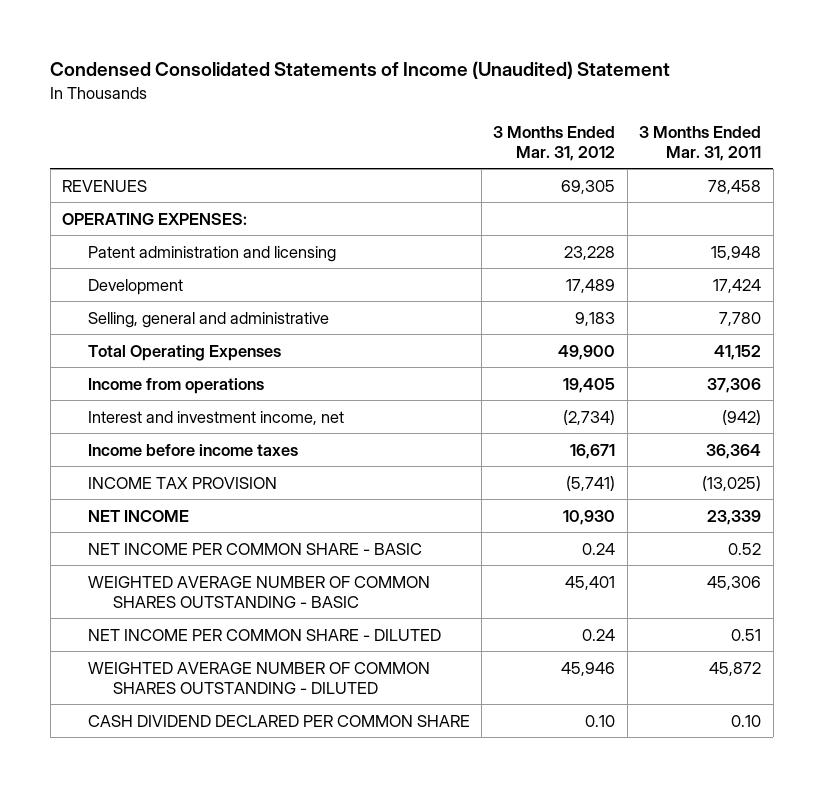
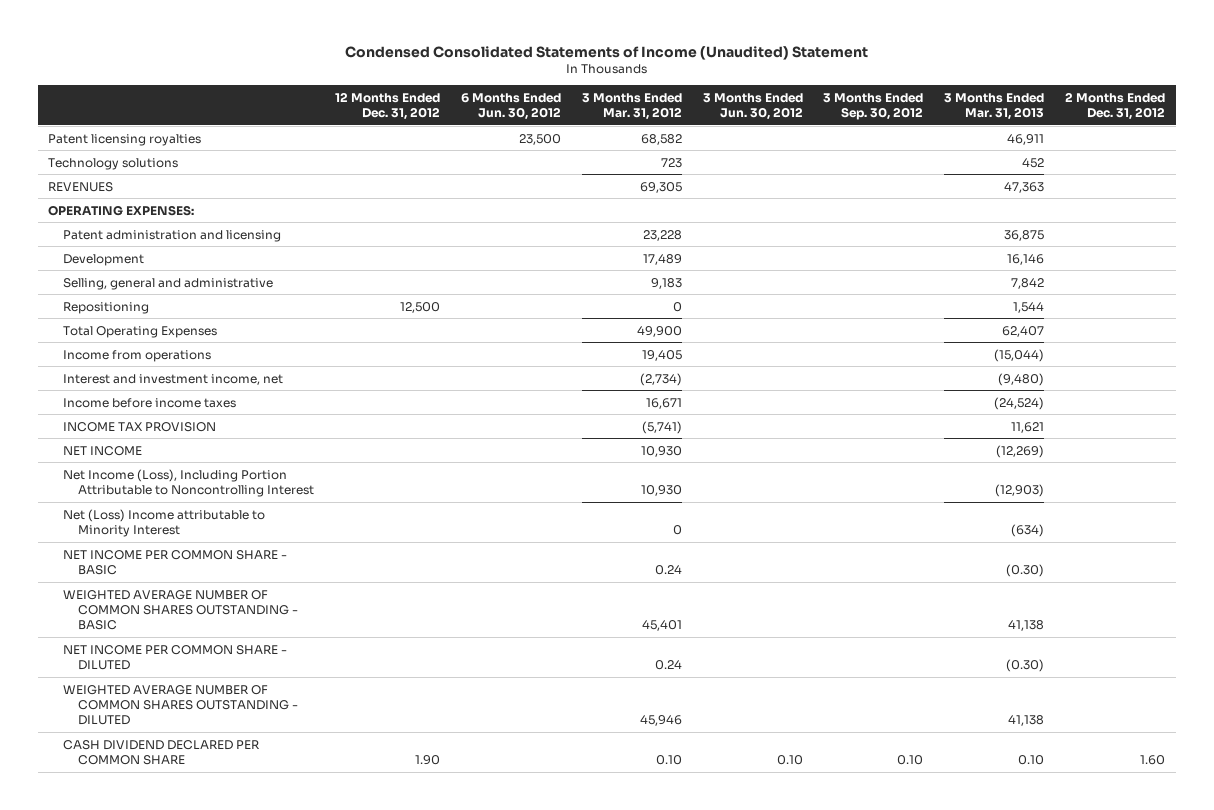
- | 3 Months Ended Mar. 31, 2012 | 3 Months Ended Mar. 31, 2011
+ | 12 Months Ended Dec. 31, 2012 | 6 Months Ended Jun. 30, 2012 | 3 Months Ended Mar. 31, 2012 | 3 Months Ended Jun. 30, 2012 | 3 Months Ended Sep. 30, 2012 | 3 Months Ended Mar. 31, 2013 | 2 Months Ended Dec. 31, 2012
+ Patent licensing royalties | | 23,500 | 68,582 | | | 46,911 |
+ Technology solutions | | | 723 | | | 452 |
+ Repositioning | 12,500 | | 0 | | | 1,544 |
+ Net Income (Loss), Including Portion Attributable to Noncontrolling Interest | | | 10,930 | | | (12,903) |
+ Net (Loss) Income attributable to Minority Interest | | | 0 | | | (634) |

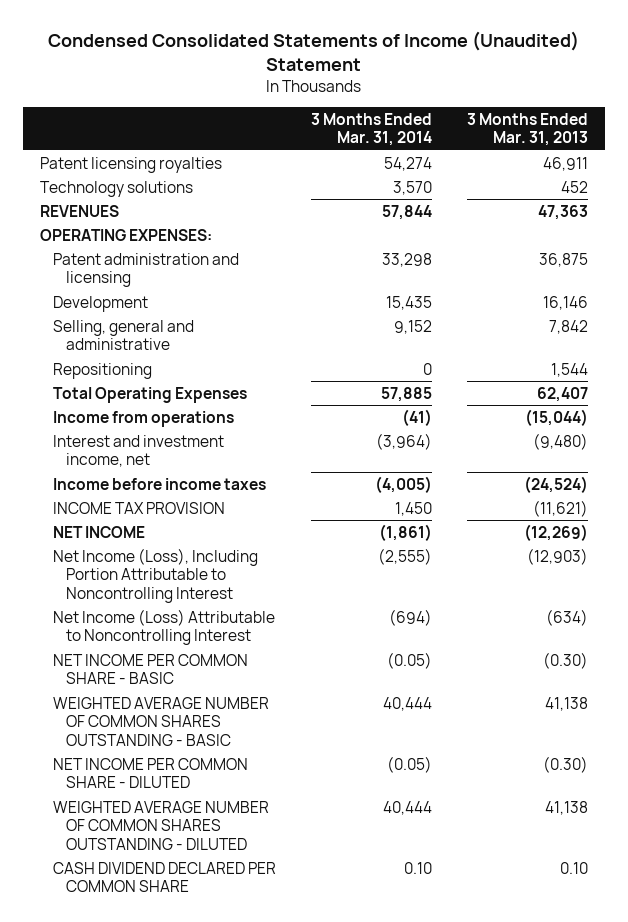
- | 12 Months Ended Dec. 31, 2012 | 6 Months Ended Jun. 30, 2012 | 3 Months Ended Mar. 31, 2012 | 3 Months Ended Jun. 30, 2012 | 3 Months Ended Sep. 30, 2012 | 3 Months Ended Mar. 31, 2013 | 2 Months Ended Dec. 31, 2012
+ | 3 Months Ended Mar. 31, 2014 | 3 Months Ended Mar. 31, 2013
- INCOME TAX PROVISION | | | (5,741) | | | 11,621 |
+ INCOME TAX PROVISION | 1,450 | (11,621)
- Net (Loss) Income attributable to Minority Interest | | | 0 | | | (634) |
+ Net Income (Loss) Attributable to Noncontrolling Interest | (694) | (634)

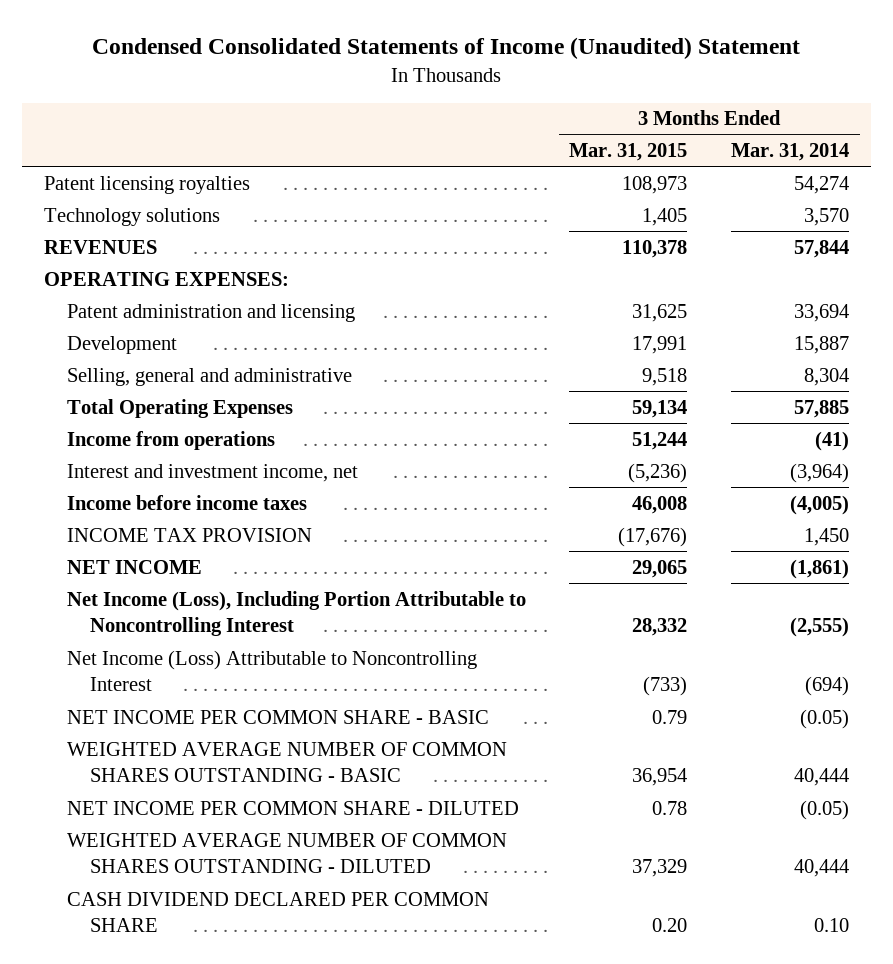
- | 3 Months Ended Mar. 31, 2014 | 3 Months Ended Mar. 31, 2013
+ | 3 Months Ended Mar. 31, 2015 | 3 Months Ended Mar. 31, 2014
- Patent administration and licensing | 33,298 | 36,875
- Development | 15,435 | 16,146
- Selling, general and administrative | 9,152 | 7,842
- Repositioning | 0 | 1,544
+ Patent administration and licensing | 31,625 | 33,694
+ Development | 17,991 | 15,887
+ Selling, general and administrative | 9,518 | 8,304

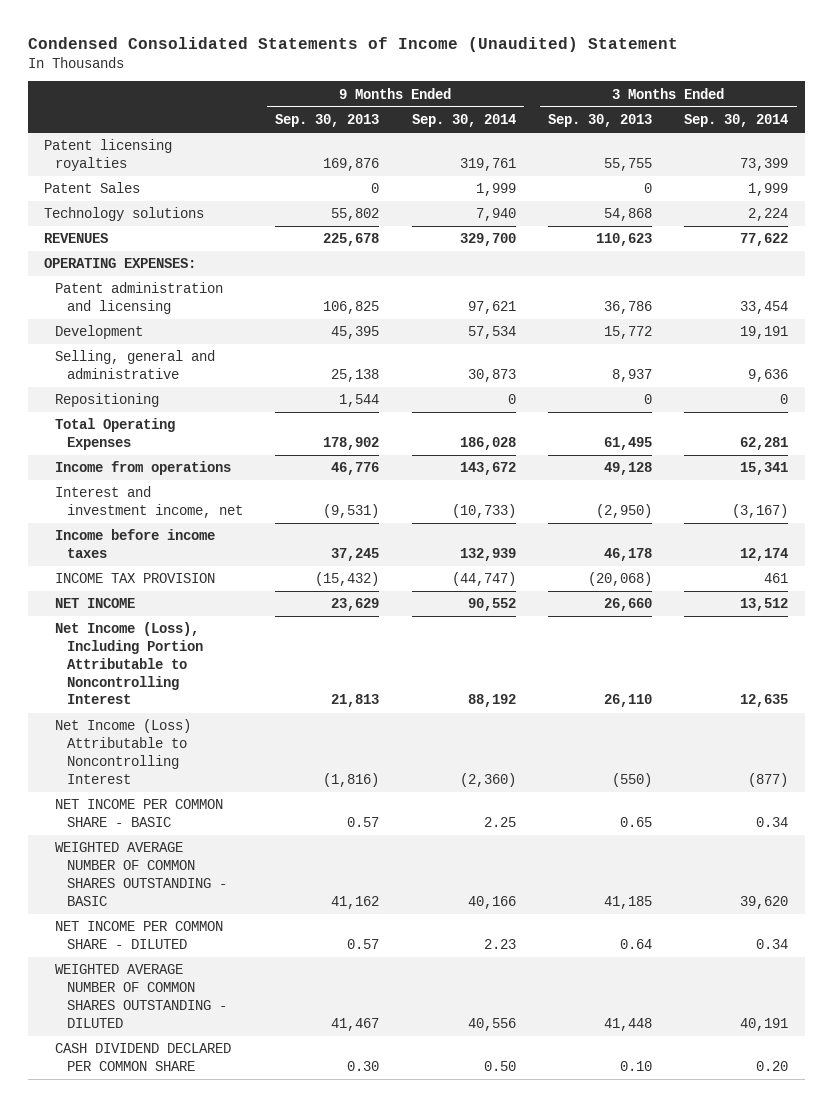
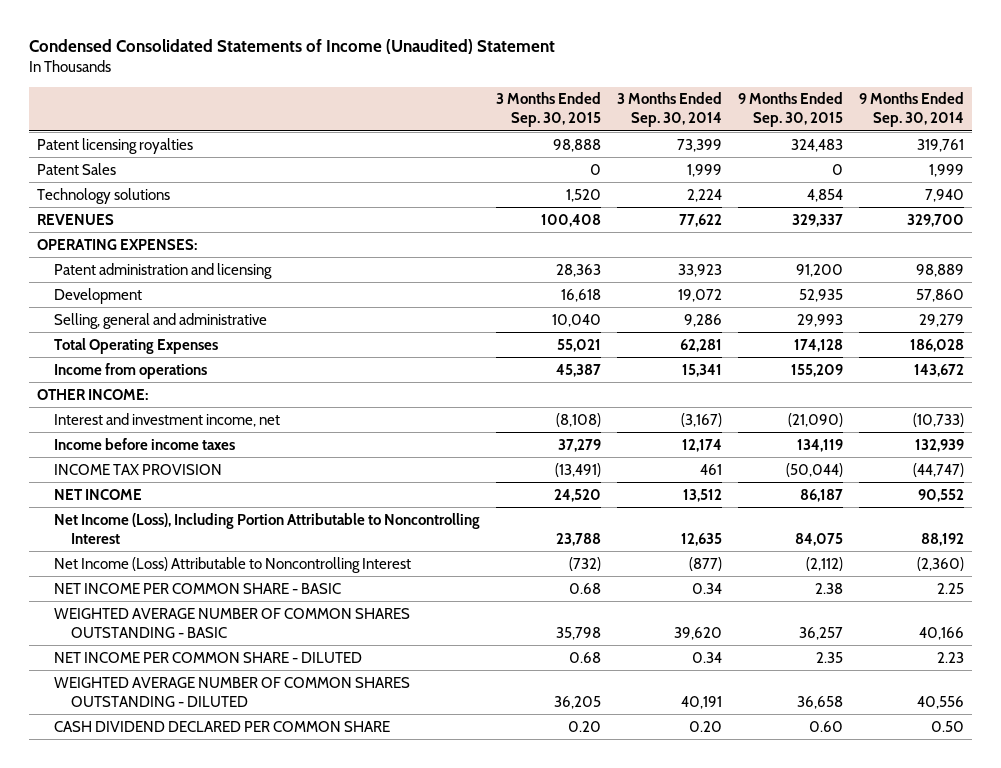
- | 9 Months Ended Sep. 30, 2013 | 9 Months Ended Sep. 30, 2014 | 3 Months Ended Sep. 30, 2013 | 3 Months Ended Sep. 30, 2014
+ | 3 Months Ended Sep. 30, 2015 | 3 Months Ended Sep. 30, 2014 | 9 Months Ended Sep. 30, 2015 | 9 Months Ended Sep. 30, 2014
- Patent administration and licensing | 106,825 | 97,621 | 36,786 | 33,454
- Development | 45,395 | 57,534 | 15,772 | 19,191
- Selling, general and administrative | 25,138 | 30,873 | 8,937 | 9,636
- Repositioning | 1,544 | 0 | 0 | 0
+ Patent administration and licensing | 28,363 | 33,923 | 91,200 | 98,889
+ Development | 16,618 | 19,072 | 52,935 | 57,860
+ Selling, general and administrative | 10,040 | 9,286 | 29,993 | 29,279
+ OTHER INCOME:

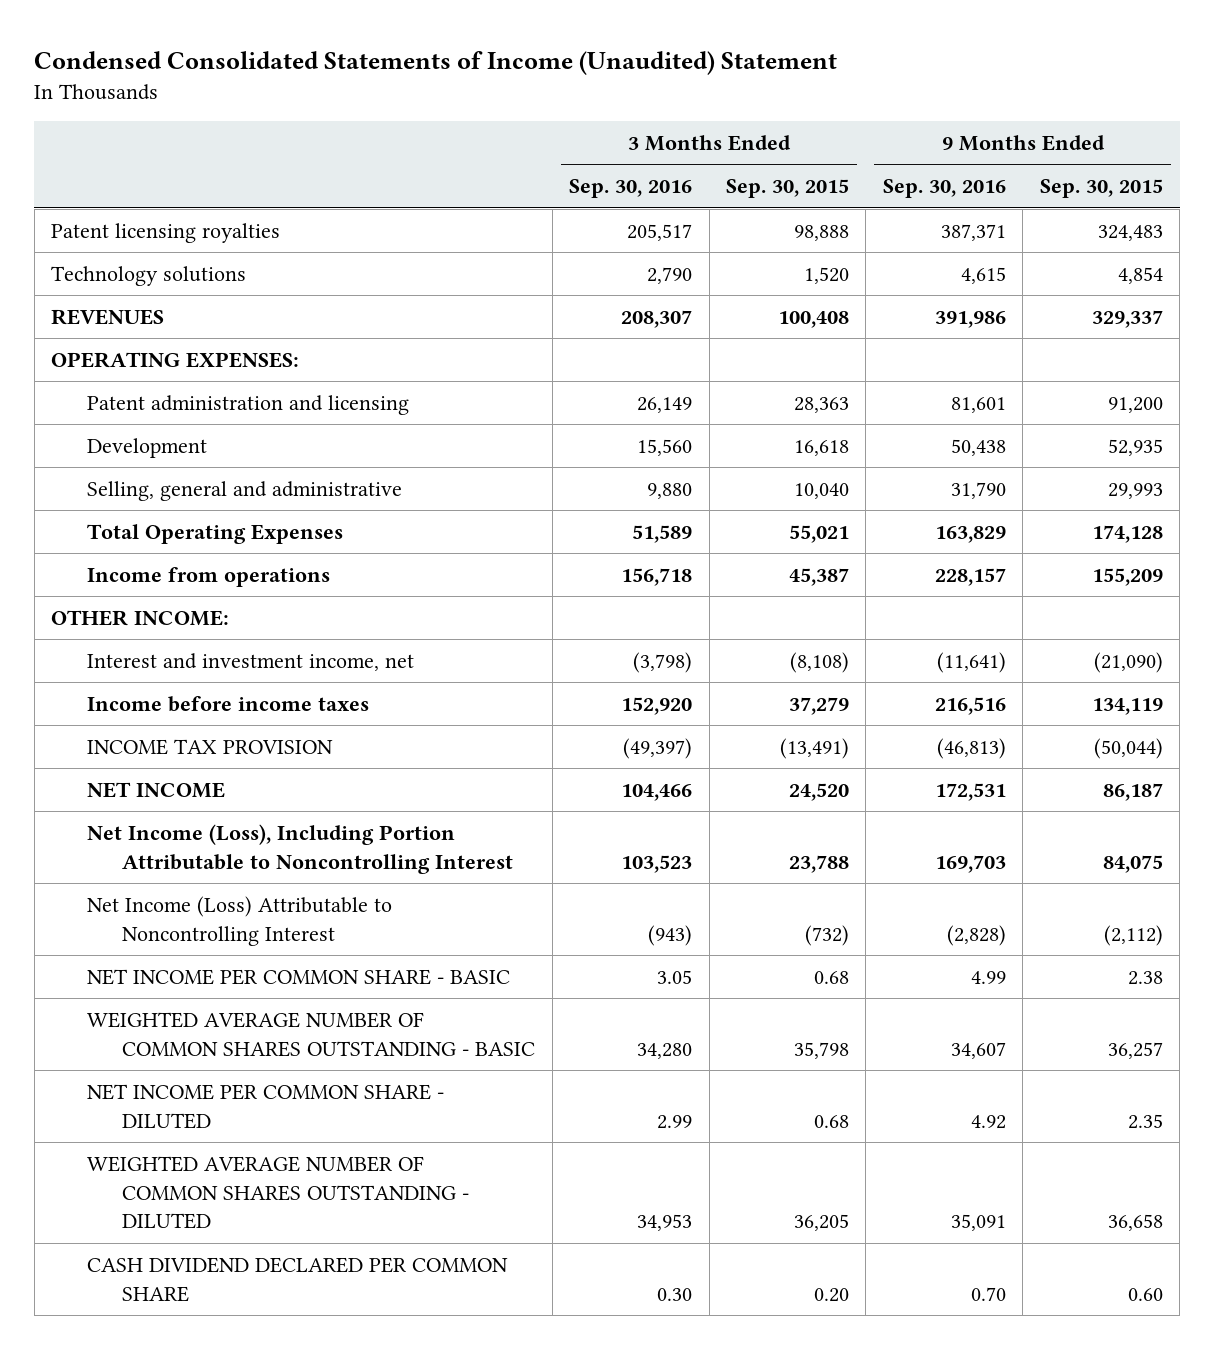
- | 3 Months Ended Sep. 30, 2015 | 3 Months Ended Sep. 30, 2014 | 9 Months Ended Sep. 30, 2015 | 9 Months Ended Sep. 30, 2014
+ | 3 Months Ended Sep. 30, 2016 | 3 Months Ended Sep. 30, 2015 | 9 Months Ended Sep. 30, 2016 | 9 Months Ended Sep. 30, 2015
- Patent Sales | 0 | 1,999 | 0 | 1,999

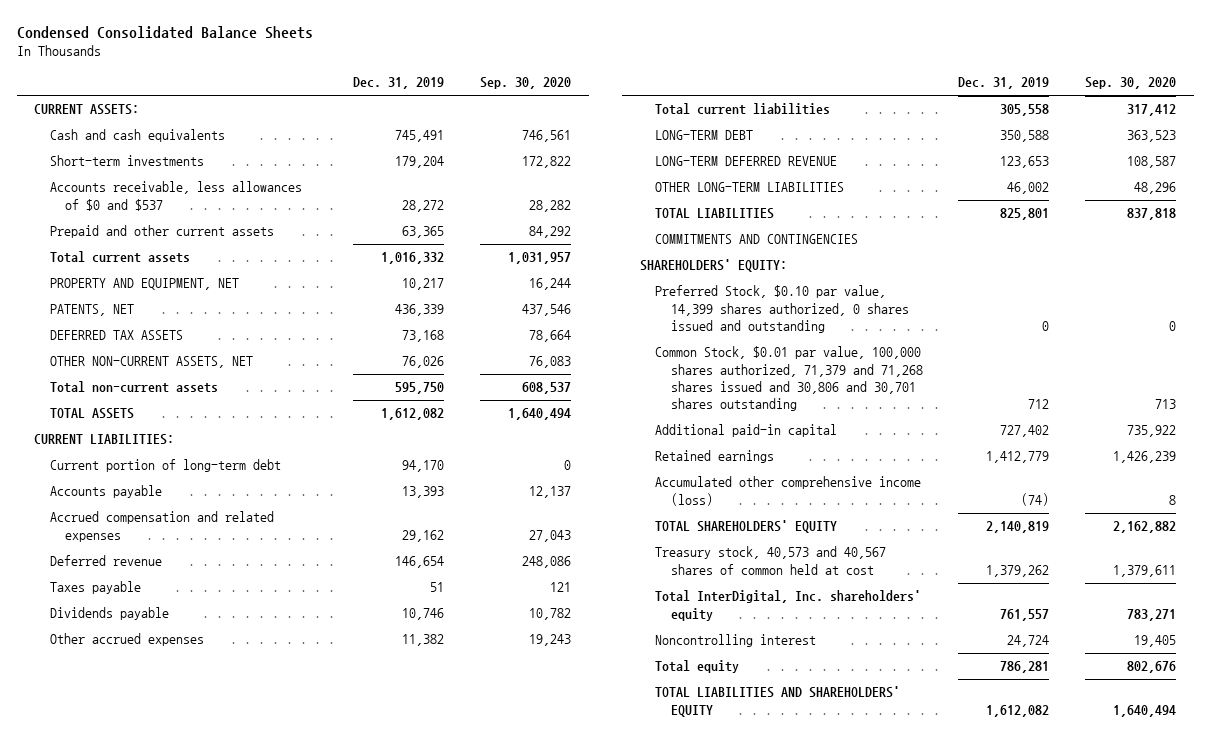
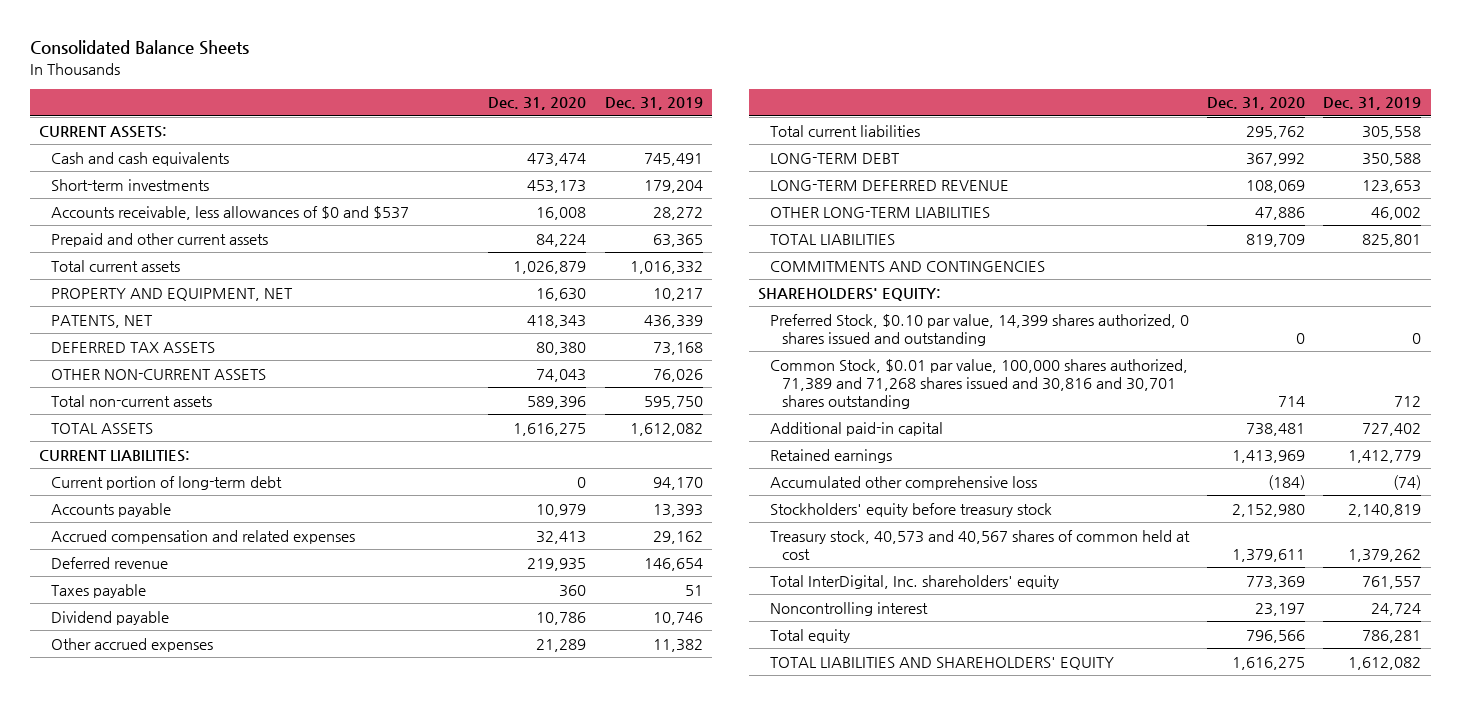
- Condensed Consolidated Balance Sheets
+ Consolidated Balance Sheets
- | Dec. 31, 2019 | Sep. 30, 2020
+ | Dec. 31, 2020 | Dec. 31, 2019
- OTHER NON-CURRENT ASSETS, NET | 76,026 | 76,083
+ OTHER NON-CURRENT ASSETS | 74,043 | 76,026
- Dividends payable | 10,746 | 10,782
+ Dividend payable | 10,786 | 10,746
- Common Stock, $0.01 par value, 100,000 shares authorized, 71,379 and 71,268 shares issued and 30,806 and 30,701 shares outstanding | 712 | 713
+ Common Stock, $0.01 par value, 100,000 shares authorized, 71,389 and 71,268 shares issued and 30,816 and 30,701 shares outstanding | 714 | 712
- Accumulated other comprehensive income (loss) | (74) | 8
- TOTAL SHAREHOLDERS' EQUITY | 2,140,819 | 2,162,882
+ Accumulated other comprehensive loss | (184) | (74)
+ Stockholders' equity before treasury stock | 2,152,980 | 2,140,819

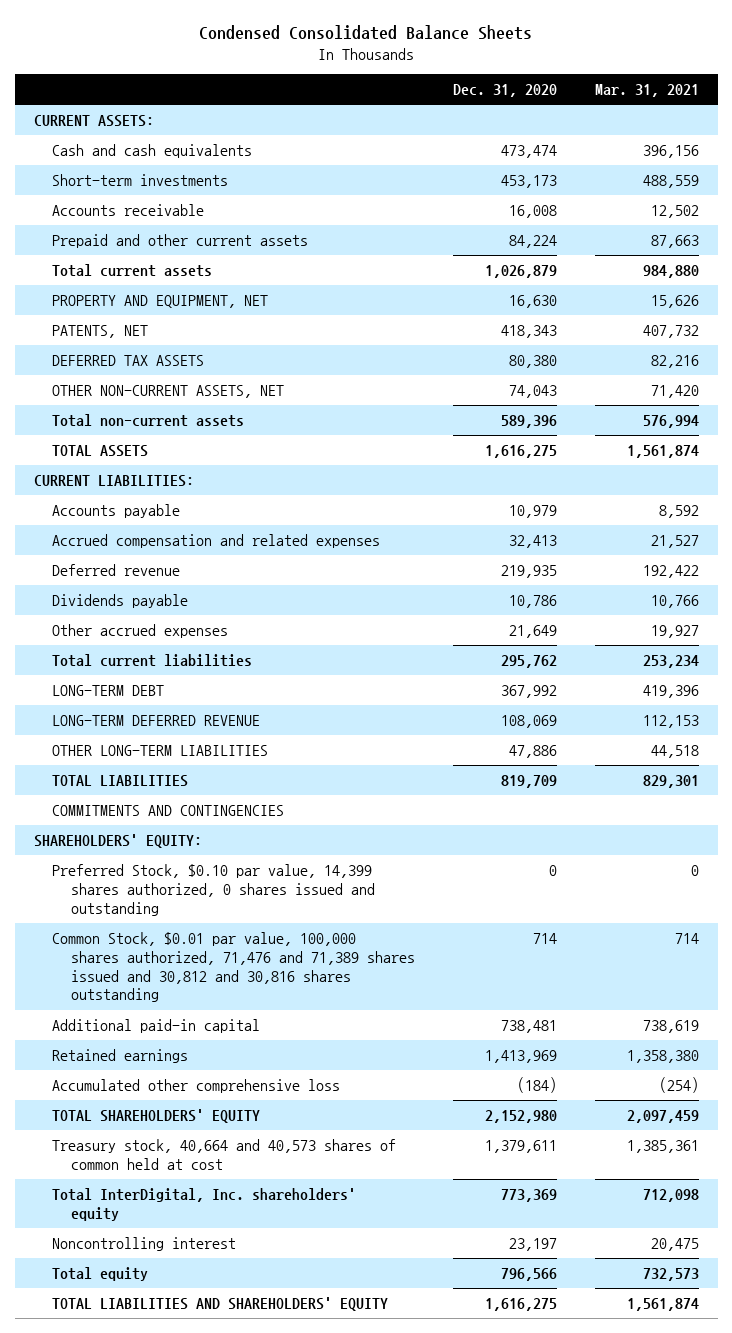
- Consolidated Balance Sheets
+ Condensed Consolidated Balance Sheets
- | Dec. 31, 2020 | Dec. 31, 2019
+ | Dec. 31, 2020 | Mar. 31, 2021
- Accounts receivable, less allowances of $0 and $537 | 16,008 | 28,272
+ Accounts receivable | 16,008 | 12,502
- OTHER NON-CURRENT ASSETS | 74,043 | 76,026
+ OTHER NON-CURRENT ASSETS, NET | 74,043 | 71,420
- Current portion of long-term debt | 0 | 94,170
- Taxes payable | 360 | 51
- Dividend payable | 10,786 | 10,746
- Other accrued expenses | 21,289 | 11,382
+ Dividends payable | 10,786 | 10,766
+ Other accrued expenses | 21,649 | 19,927
- Common Stock, $0.01 par value, 100,000 shares authorized, 71,389 and 71,268 shares issued and 30,816 and 30,701 shares outstanding | 714 | 712
+ Common Stock, $0.01 par value, 100,000 shares authorized, 71,476 and 71,389 shares issued and 30,812 and 30,816 shares outstanding | 714 | 714
- Stockholders' equity before treasury stock | 2,152,980 | 2,140,819
- Treasury stock, 40,573 and 40,567 shares of common held at cost | 1,379,611 | 1,379,262
+ TOTAL SHAREHOLDERS' EQUITY | 2,152,980 | 2,097,459
+ Treasury stock, 40,664 and 40,573 shares of common held at cost | 1,379,611 | 1,385,361

